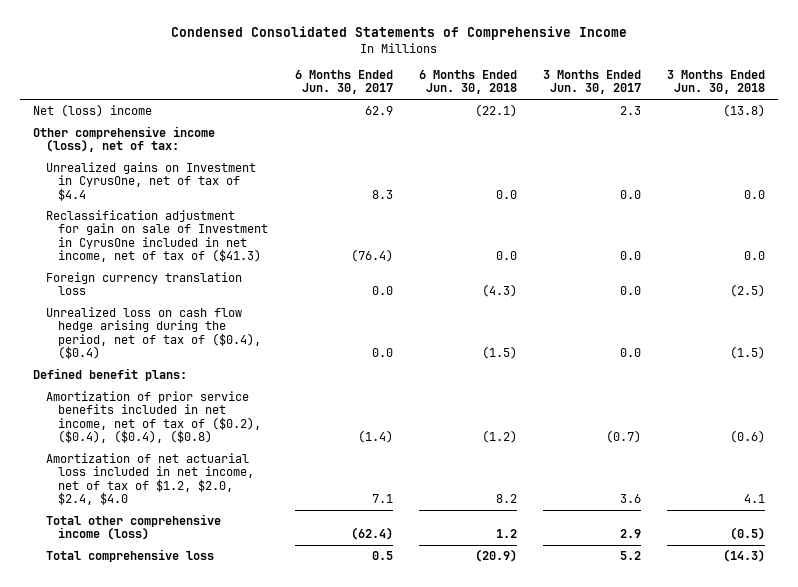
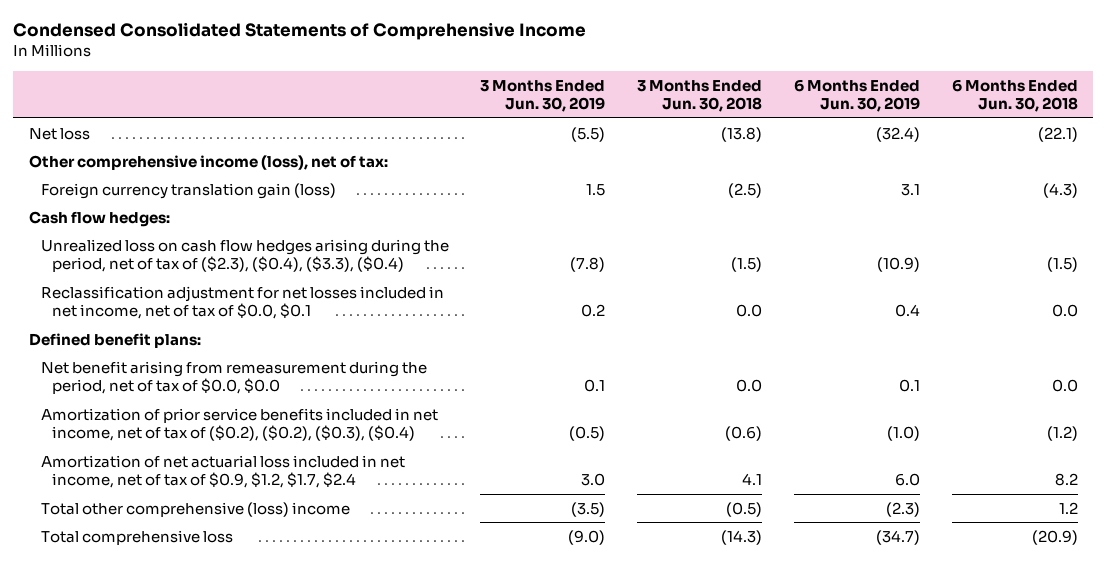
- | 6 Months Ended Jun. 30, 2017 | 6 Months Ended Jun. 30, 2018 | 3 Months Ended Jun. 30, 2017 | 3 Months Ended Jun. 30, 2018
+ | 3 Months Ended Jun. 30, 2019 | 3 Months Ended Jun. 30, 2018 | 6 Months Ended Jun. 30, 2019 | 6 Months Ended Jun. 30, 2018
- Net (loss) income | 62.9 | (22.1) | 2.3 | (13.8)
+ Net loss | (5.5) | (13.8) | (32.4) | (22.1)
- Unrealized gains on Investment in CyrusOne, net of tax of $4.4 | 8.3 | 0.0 | 0.0 | 0.0
- Reclassification adjustment for gain on sale of Investment in CyrusOne included in net income, net of tax of ($41.3) | (76.4) | 0.0 | 0.0 | 0.0
- Foreign currency translation loss | 0.0 | (4.3) | 0.0 | (2.5)
- Unrealized loss on cash flow hedge arising during the period, net of tax of ($0.4), ($0.4) | 0.0 | (1.5) | 0.0 | (1.5)
+ Foreign currency translation gain (loss) | 1.5 | (2.5) | 3.1 | (4.3)
+ Cash flow hedges:
+ Unrealized loss on cash flow hedges arising during the period, net of tax of ($2.3), ($0.4), ($3.3), ($0.4) | (7.8) | (1.5) | (10.9) | (1.5)
+ Reclassification adjustment for net losses included in net income, net of tax of $0.0, $0.1 | 0.2 | 0.0 | 0.4 | 0.0
- Amortization of prior service benefits included in net income, net of tax of ($0.2), ($0.4), ($0.4), ($0.8) | (1.4) | (1.2) | (0.7) | (0.6)
- Amortization of net actuarial loss included in net income, net of tax of $1.2, $2.0, $2.4, $4.0 | 7.1 | 8.2 | 3.6 | 4.1
- Total other comprehensive income (loss) | (62.4) | 1.2 | 2.9 | (0.5)
+ Net benefit arising from remeasurement during the period, net of tax of $0.0, $0.0 | 0.1 | 0.0 | 0.1 | 0.0
+ Amortization of prior service benefits included in net income, net of tax of ($0.2), ($0.2), ($0.3), ($0.4) | (0.5) | (0.6) | (1.0) | (1.2)
+ Amortization of net actuarial loss included in net income, net of tax of $0.9, $1.2, $1.7, $2.4 | 3.0 | 4.1 | 6.0 | 8.2
+ Total other comprehensive (loss) income | (3.5) | (0.5) | (2.3) | 1.2

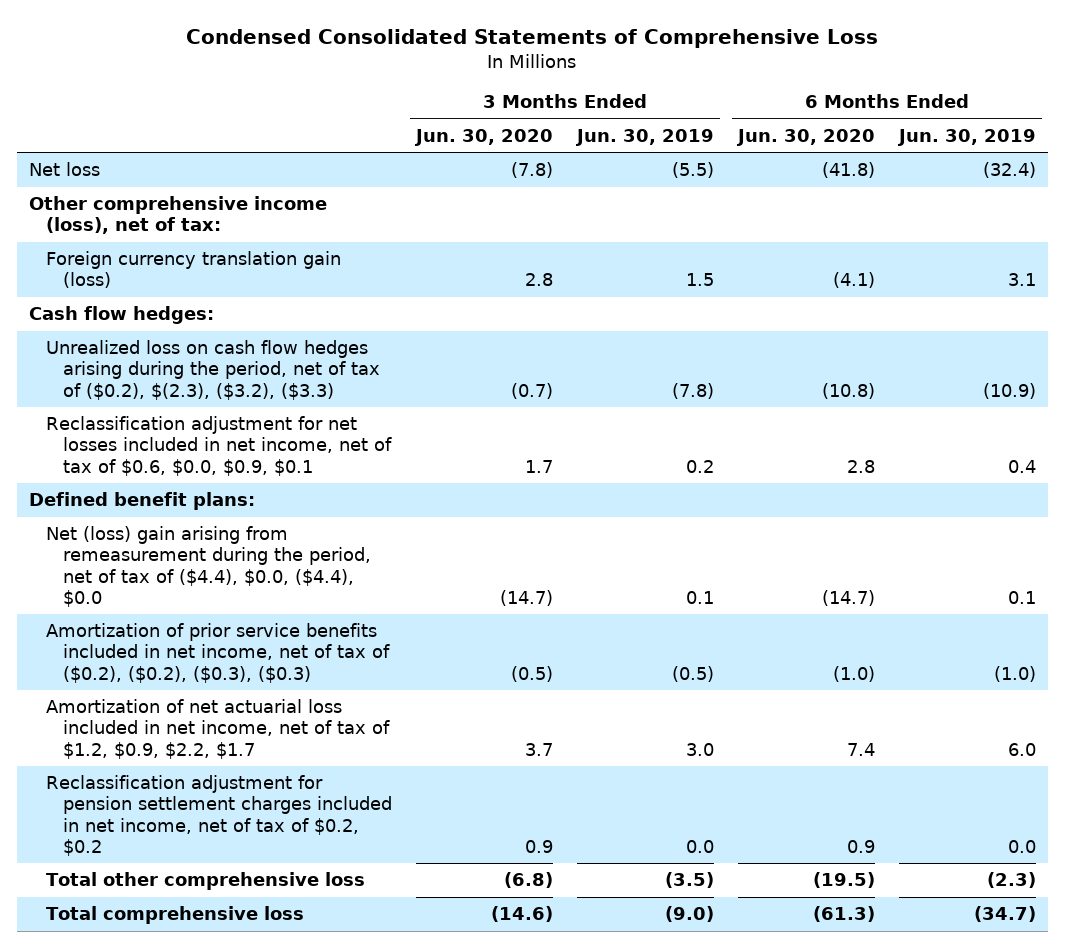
- Condensed Consolidated Statements of Comprehensive Income
+ Condensed Consolidated Statements of Comprehensive Loss
- | 3 Months Ended Jun. 30, 2019 | 3 Months Ended Jun. 30, 2018 | 6 Months Ended Jun. 30, 2019 | 6 Months Ended Jun. 30, 2018
+ | 3 Months Ended Jun. 30, 2020 | 3 Months Ended Jun. 30, 2019 | 6 Months Ended Jun. 30, 2020 | 6 Months Ended Jun. 30, 2019
- Unrealized loss on cash flow hedges arising during the period, net of tax of ($2.3), ($0.4), ($3.3), ($0.4) | (7.8) | (1.5) | (10.9) | (1.5)
- Reclassification adjustment for net losses included in net income, net of tax of $0.0, $0.1 | 0.2 | 0.0 | 0.4 | 0.0
+ Unrealized loss on cash flow hedges arising during the period, net of tax of ($0.2), $(2.3), ($3.2), ($3.3) | (0.7) | (7.8) | (10.8) | (10.9)
+ Reclassification adjustment for net losses included in net income, net of tax of $0.6, $0.0, $0.9, $0.1 | 1.7 | 0.2 | 2.8 | 0.4
- Net benefit arising from remeasurement during the period, net of tax of $0.0, $0.0 | 0.1 | 0.0 | 0.1 | 0.0
- Amortization of prior service benefits included in net income, net of tax of ($0.2), ($0.2), ($0.3), ($0.4) | (0.5) | (0.6) | (1.0) | (1.2)
- Amortization of net actuarial loss included in net income, net of tax of $0.9, $1.2, $1.7, $2.4 | 3.0 | 4.1 | 6.0 | 8.2
- Total other comprehensive (loss) income | (3.5) | (0.5) | (2.3) | 1.2
+ Net (loss) gain arising from remeasurement during the period, net of tax of ($4.4), $0.0, ($4.4), $0.0 | (14.7) | 0.1 | (14.7) | 0.1
+ Amortization of prior service benefits included in net income, net of tax of ($0.2), ($0.2), ($0.3), ($0.3) | (0.5) | (0.5) | (1.0) | (1.0)
+ Amortization of net actuarial loss included in net income, net of tax of $1.2, $0.9, $2.2, $1.7 | 3.7 | 3.0 | 7.4 | 6.0
+ Reclassification adjustment for pension settlement charges included in net income, net of tax of $0.2, $0.2 | 0.9 | 0.0 | 0.9 | 0.0
+ Total other comprehensive loss | (6.8) | (3.5) | (19.5) | (2.3)

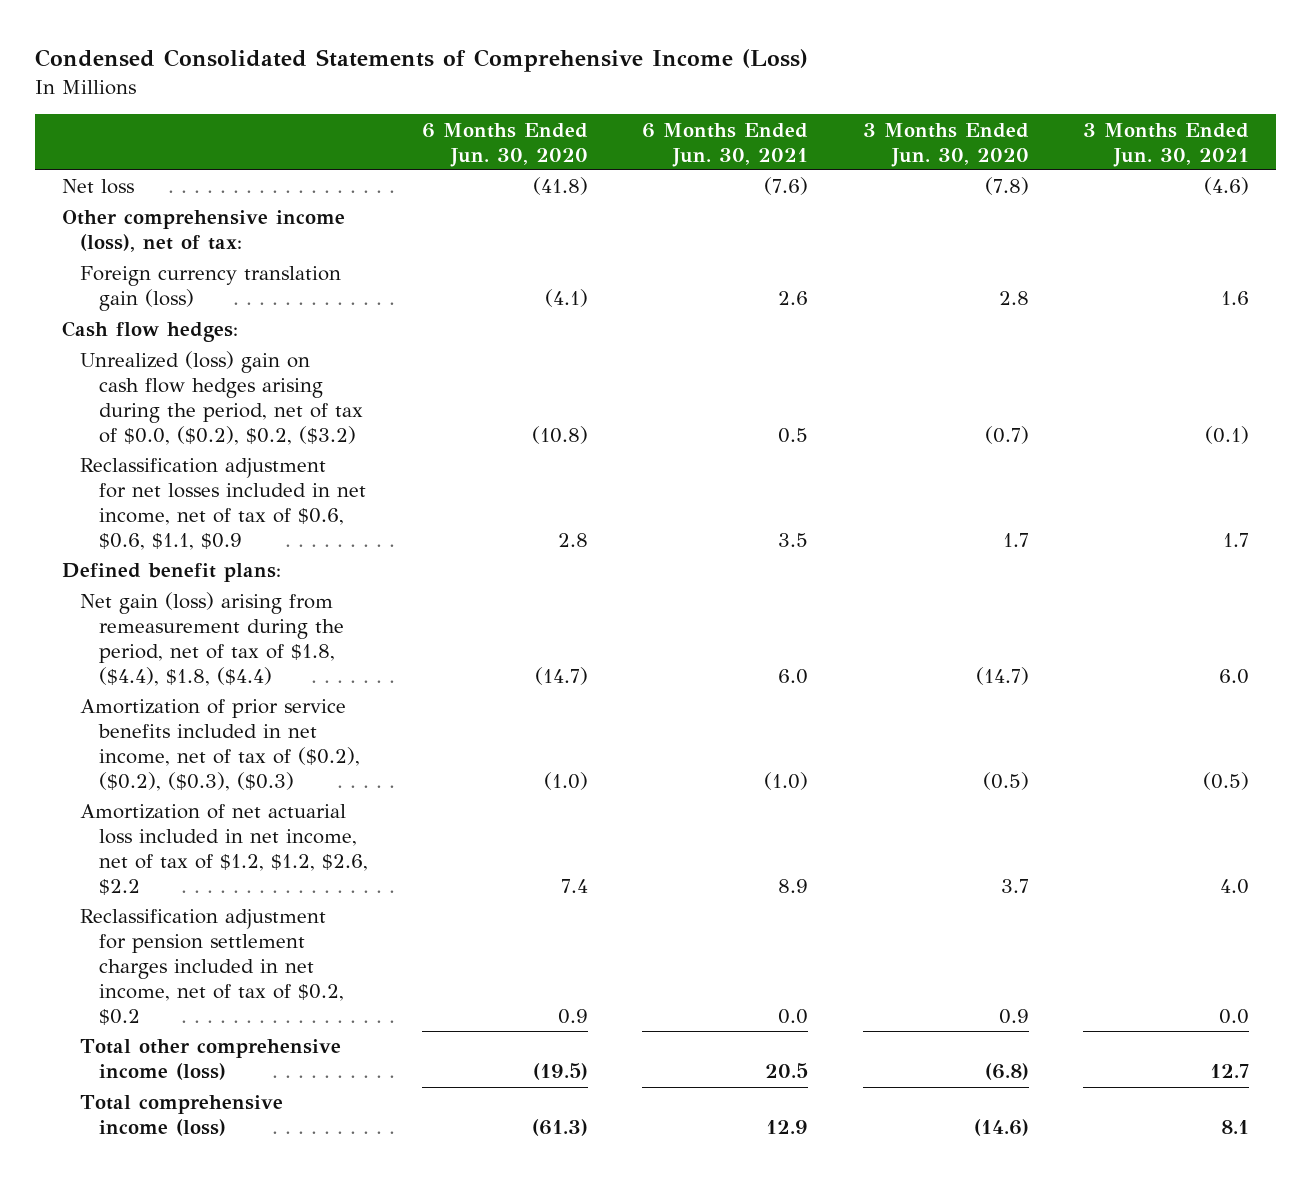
- Condensed Consolidated Statements of Comprehensive Loss
+ Condensed Consolidated Statements of Comprehensive Income (Loss)
- | 3 Months Ended Jun. 30, 2020 | 3 Months Ended Jun. 30, 2019 | 6 Months Ended Jun. 30, 2020 | 6 Months Ended Jun. 30, 2019
+ | 6 Months Ended Jun. 30, 2020 | 6 Months Ended Jun. 30, 2021 | 3 Months Ended Jun. 30, 2020 | 3 Months Ended Jun. 30, 2021
- Unrealized loss on cash flow hedges arising during the period, net of tax of ($0.2), $(2.3), ($3.2), ($3.3) | (0.7) | (7.8) | (10.8) | (10.9)
- Reclassification adjustment for net losses included in net income, net of tax of $0.6, $0.0, $0.9, $0.1 | 1.7 | 0.2 | 2.8 | 0.4
+ Unrealized (loss) gain on cash flow hedges arising during the period, net of tax of $0.0, ($0.2), $0.2, ($3.2) | (10.8) | 0.5 | (0.7) | (0.1)
+ Reclassification adjustment for net losses included in net income, net of tax of $0.6, $0.6, $1.1, $0.9 | 2.8 | 3.5 | 1.7 | 1.7
- Net (loss) gain arising from remeasurement during the period, net of tax of ($4.4), $0.0, ($4.4), $0.0 | (14.7) | 0.1 | (14.7) | 0.1
+ Net gain (loss) arising from remeasurement during the period, net of tax of $1.8, ($4.4), $1.8, ($4.4) | (14.7) | 6.0 | (14.7) | 6.0
- Amortization of net actuarial loss included in net income, net of tax of $1.2, $0.9, $2.2, $1.7 | 3.7 | 3.0 | 7.4 | 6.0
+ Amortization of net actuarial loss included in net income, net of tax of $1.2, $1.2, $2.6, $2.2 | 7.4 | 8.9 | 3.7 | 4.0
- Total other comprehensive loss | (6.8) | (3.5) | (19.5) | (2.3)
- Total comprehensive loss | (14.6) | (9.0) | (61.3) | (34.7)
+ Total other comprehensive income (loss) | (19.5) | 20.5 | (6.8) | 12.7
+ Total comprehensive income (loss) | (61.3) | 12.9 | (14.6) | 8.1

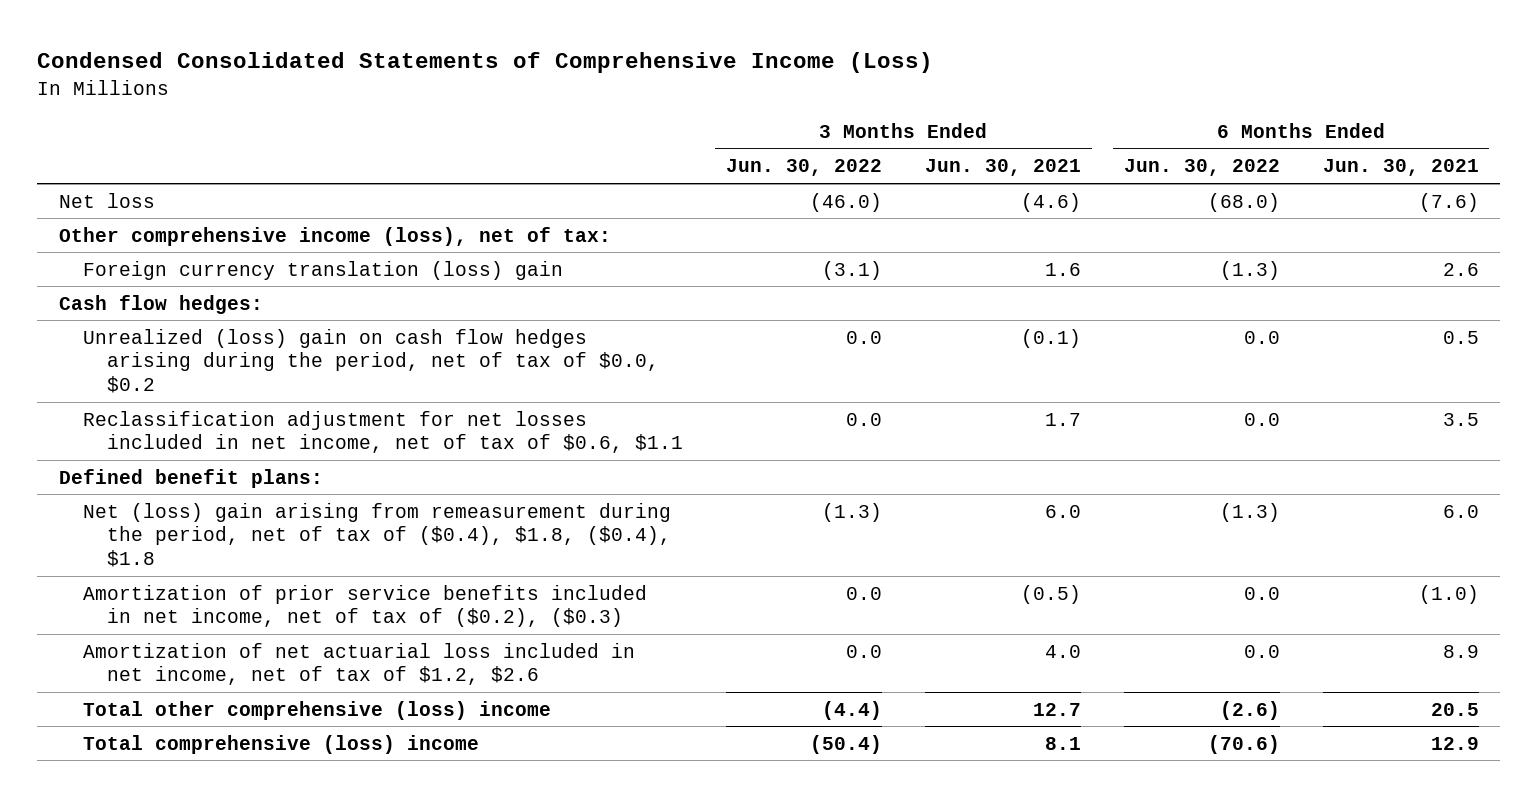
- | 6 Months Ended Jun. 30, 2020 | 6 Months Ended Jun. 30, 2021 | 3 Months Ended Jun. 30, 2020 | 3 Months Ended Jun. 30, 2021
+ | 3 Months Ended Jun. 30, 2022 | 3 Months Ended Jun. 30, 2021 | 6 Months Ended Jun. 30, 2022 | 6 Months Ended Jun. 30, 2021
- Foreign currency translation gain (loss) | (4.1) | 2.6 | 2.8 | 1.6
+ Foreign currency translation (loss) gain | (3.1) | 1.6 | (1.3) | 2.6
- Unrealized (loss) gain on cash flow hedges arising during the period, net of tax of $0.0, ($0.2), $0.2, ($3.2) | (10.8) | 0.5 | (0.7) | (0.1)
- Reclassification adjustment for net losses included in net income, net of tax of $0.6, $0.6, $1.1, $0.9 | 2.8 | 3.5 | 1.7 | 1.7
+ Unrealized (loss) gain on cash flow hedges arising during the period, net of tax of $0.0, $0.2 | 0.0 | (0.1) | 0.0 | 0.5
+ Reclassification adjustment for net losses included in net income, net of tax of $0.6, $1.1 | 0.0 | 1.7 | 0.0 | 3.5
- Net gain (loss) arising from remeasurement during the period, net of tax of $1.8, ($4.4), $1.8, ($4.4) | (14.7) | 6.0 | (14.7) | 6.0
- Amortization of prior service benefits included in net income, net of tax of ($0.2), ($0.2), ($0.3), ($0.3) | (1.0) | (1.0) | (0.5) | (0.5)
- Amortization of net actuarial loss included in net income, net of tax of $1.2, $1.2, $2.6, $2.2 | 7.4 | 8.9 | 3.7 | 4.0
- Reclassification adjustment for pension settlement charges included in net income, net of tax of $0.2, $0.2 | 0.9 | 0.0 | 0.9 | 0.0
- Total other comprehensive income (loss) | (19.5) | 20.5 | (6.8) | 12.7
- Total comprehensive income (loss) | (61.3) | 12.9 | (14.6) | 8.1
+ Net (loss) gain arising from remeasurement during the period, net of tax of ($0.4), $1.8, ($0.4), $1.8 | (1.3) | 6.0 | (1.3) | 6.0
+ Amortization of prior service benefits included in net income, net of tax of ($0.2), ($0.3) | 0.0 | (0.5) | 0.0 | (1.0)
+ Amortization of net actuarial loss included in net income, net of tax of $1.2, $2.6 | 0.0 | 4.0 | 0.0 | 8.9
+ Total other comprehensive (loss) income | (4.4) | 12.7 | (2.6) | 20.5
+ Total comprehensive (loss) income | (50.4) | 8.1 | (70.6) | 12.9

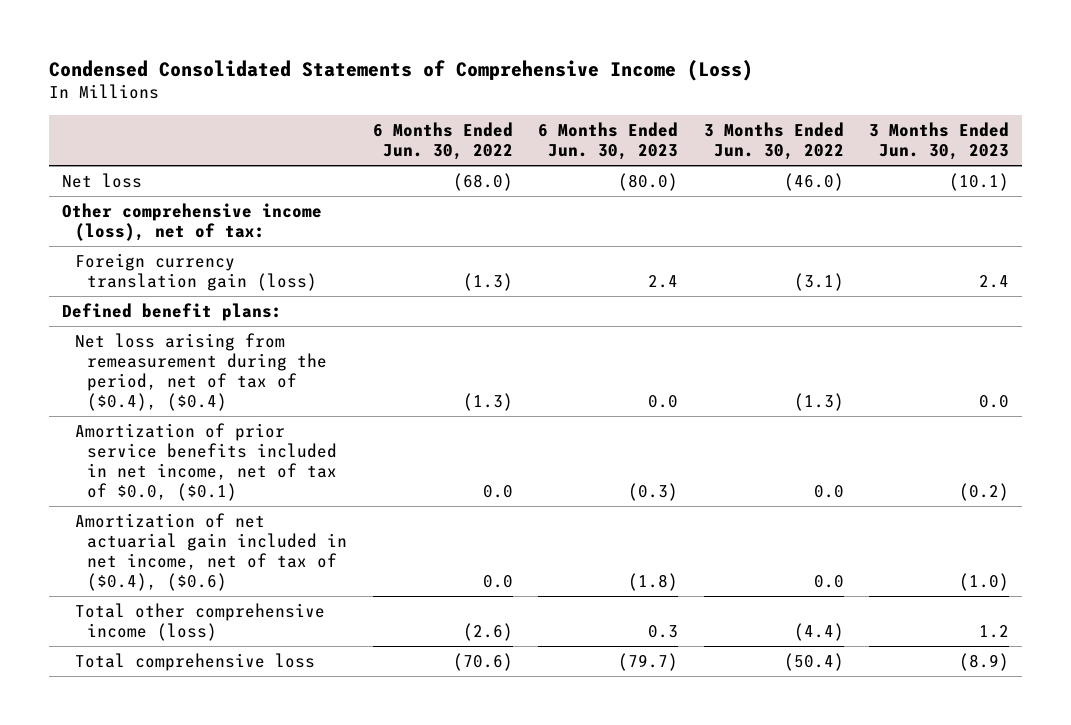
- | 3 Months Ended Jun. 30, 2022 | 3 Months Ended Jun. 30, 2021 | 6 Months Ended Jun. 30, 2022 | 6 Months Ended Jun. 30, 2021
+ | 6 Months Ended Jun. 30, 2022 | 6 Months Ended Jun. 30, 2023 | 3 Months Ended Jun. 30, 2022 | 3 Months Ended Jun. 30, 2023
- Foreign currency translation (loss) gain | (3.1) | 1.6 | (1.3) | 2.6
- Cash flow hedges:
- Unrealized (loss) gain on cash flow hedges arising during the period, net of tax of $0.0, $0.2 | 0.0 | (0.1) | 0.0 | 0.5
- Reclassification adjustment for net losses included in net income, net of tax of $0.6, $1.1 | 0.0 | 1.7 | 0.0 | 3.5
+ Foreign currency translation gain (loss) | (1.3) | 2.4 | (3.1) | 2.4
- Net (loss) gain arising from remeasurement during the period, net of tax of ($0.4), $1.8, ($0.4), $1.8 | (1.3) | 6.0 | (1.3) | 6.0
- Amortization of prior service benefits included in net income, net of tax of ($0.2), ($0.3) | 0.0 | (0.5) | 0.0 | (1.0)
- Amortization of net actuarial loss included in net income, net of tax of $1.2, $2.6 | 0.0 | 4.0 | 0.0 | 8.9
- Total other comprehensive (loss) income | (4.4) | 12.7 | (2.6) | 20.5
- Total comprehensive (loss) income | (50.4) | 8.1 | (70.6) | 12.9
+ Net loss arising from remeasurement during the period, net of tax of ($0.4), ($0.4) | (1.3) | 0.0 | (1.3) | 0.0
+ Amortization of prior service benefits included in net income, net of tax of $0.0, ($0.1) | 0.0 | (0.3) | 0.0 | (0.2)
+ Amortization of net actuarial gain included in net income, net of tax of ($0.4), ($0.6) | 0.0 | (1.8) | 0.0 | (1.0)
+ Total other comprehensive income (loss) | (2.6) | 0.3 | (4.4) | 1.2
+ Total comprehensive loss | (70.6) | (79.7) | (50.4) | (8.9)

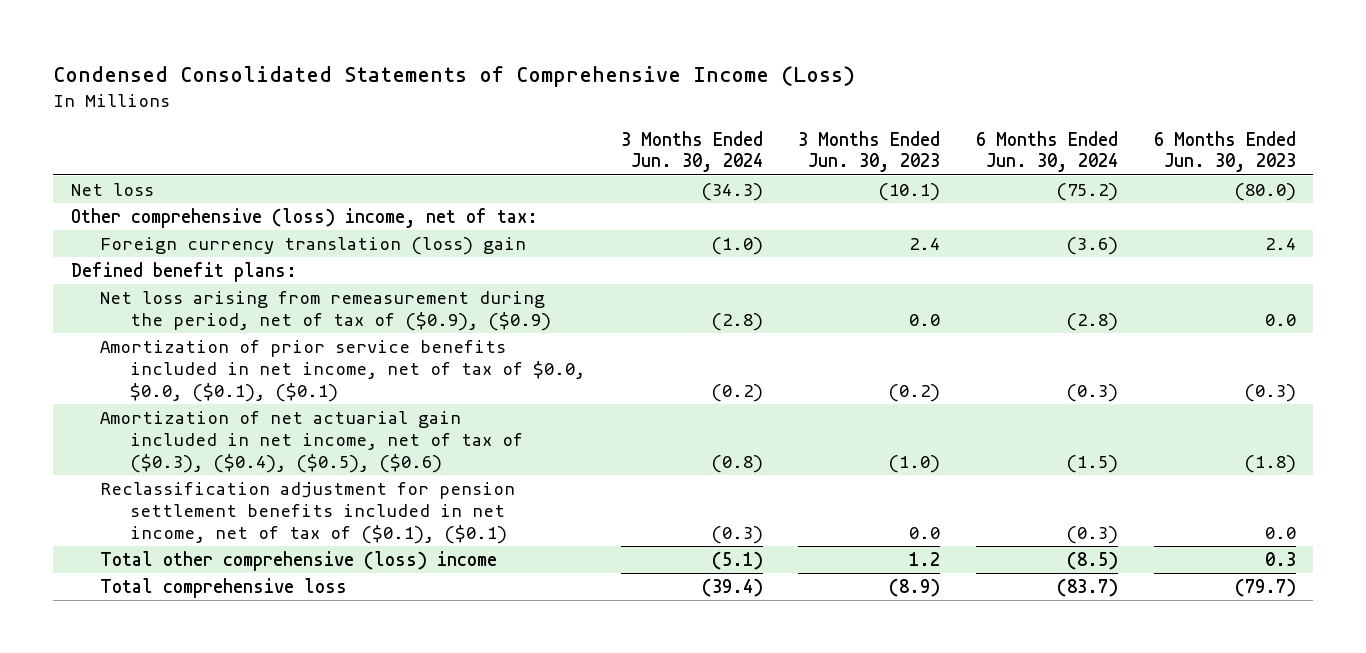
- | 6 Months Ended Jun. 30, 2022 | 6 Months Ended Jun. 30, 2023 | 3 Months Ended Jun. 30, 2022 | 3 Months Ended Jun. 30, 2023
+ | 3 Months Ended Jun. 30, 2024 | 3 Months Ended Jun. 30, 2023 | 6 Months Ended Jun. 30, 2024 | 6 Months Ended Jun. 30, 2023
- Other comprehensive income (loss), net of tax:
- Foreign currency translation gain (loss) | (1.3) | 2.4 | (3.1) | 2.4
+ Other comprehensive (loss) income, net of tax:
+ Foreign currency translation (loss) gain | (1.0) | 2.4 | (3.6) | 2.4
- Net loss arising from remeasurement during the period, net of tax of ($0.4), ($0.4) | (1.3) | 0.0 | (1.3) | 0.0
- Amortization of prior service benefits included in net income, net of tax of $0.0, ($0.1) | 0.0 | (0.3) | 0.0 | (0.2)
- Amortization of net actuarial gain included in net income, net of tax of ($0.4), ($0.6) | 0.0 | (1.8) | 0.0 | (1.0)
- Total other comprehensive income (loss) | (2.6) | 0.3 | (4.4) | 1.2
+ Net loss arising from remeasurement during the period, net of tax of ($0.9), ($0.9) | (2.8) | 0.0 | (2.8) | 0.0
+ Amortization of prior service benefits included in net income, net of tax of $0.0, $0.0, ($0.1), ($0.1) | (0.2) | (0.2) | (0.3) | (0.3)
+ Amortization of net actuarial gain included in net income, net of tax of ($0.3), ($0.4), ($0.5), ($0.6) | (0.8) | (1.0) | (1.5) | (1.8)
+ Reclassification adjustment for pension settlement benefits included in net income, net of tax of ($0.1), ($0.1) | (0.3) | 0.0 | (0.3) | 0.0
+ Total other comprehensive (loss) income | (5.1) | 1.2 | (8.5) | 0.3

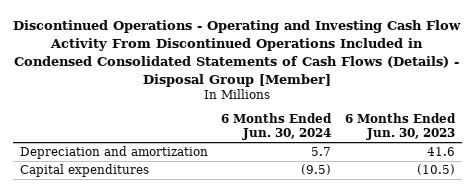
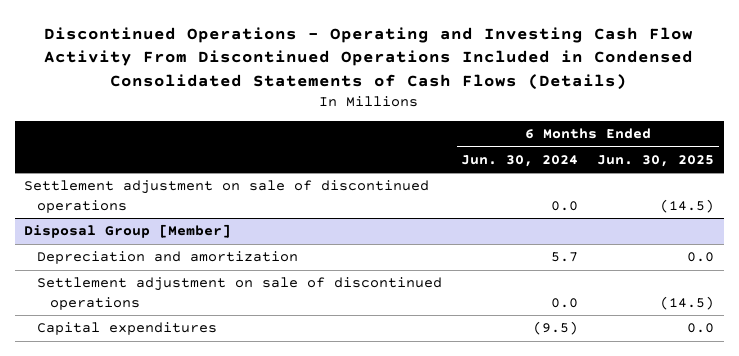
- Discontinued Operations - Operating and Investing Cash Flow Activity From Discontinued Operations Included in Condensed Consolidated Statements of Cash Flows (Details) - Disposal Group [Member]
+ Discontinued Operations - Operating and Investing Cash Flow Activity From Discontinued Operations Included in Condensed Consolidated Statements of Cash Flows (Details)
- | 6 Months Ended Jun. 30, 2024 | 6 Months Ended Jun. 30, 2023
+ | 6 Months Ended Jun. 30, 2024 | 6 Months Ended Jun. 30, 2025
+ Settlement adjustment on sale of discontinued operations | 0.0 | (14.5)
+ Disposal Group [Member]
+ Settlement adjustment on sale of discontinued operations | 0.0 | (14.5)

